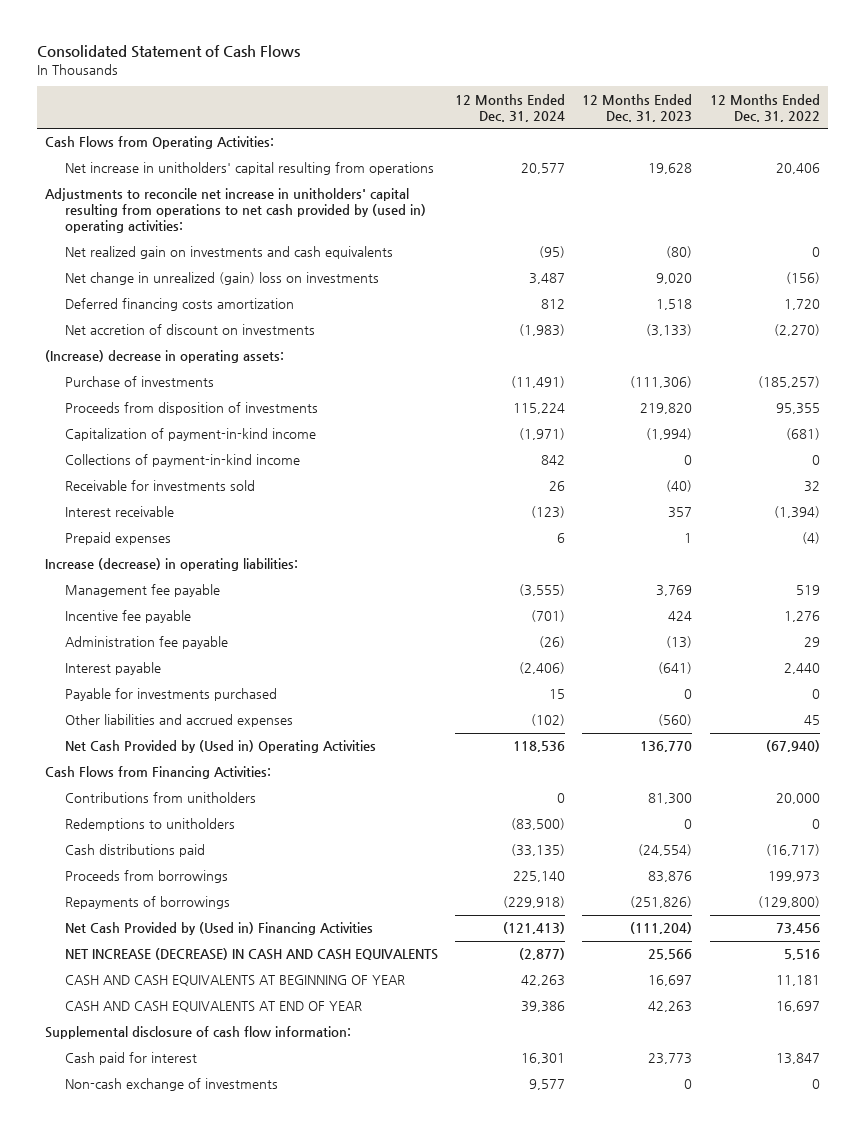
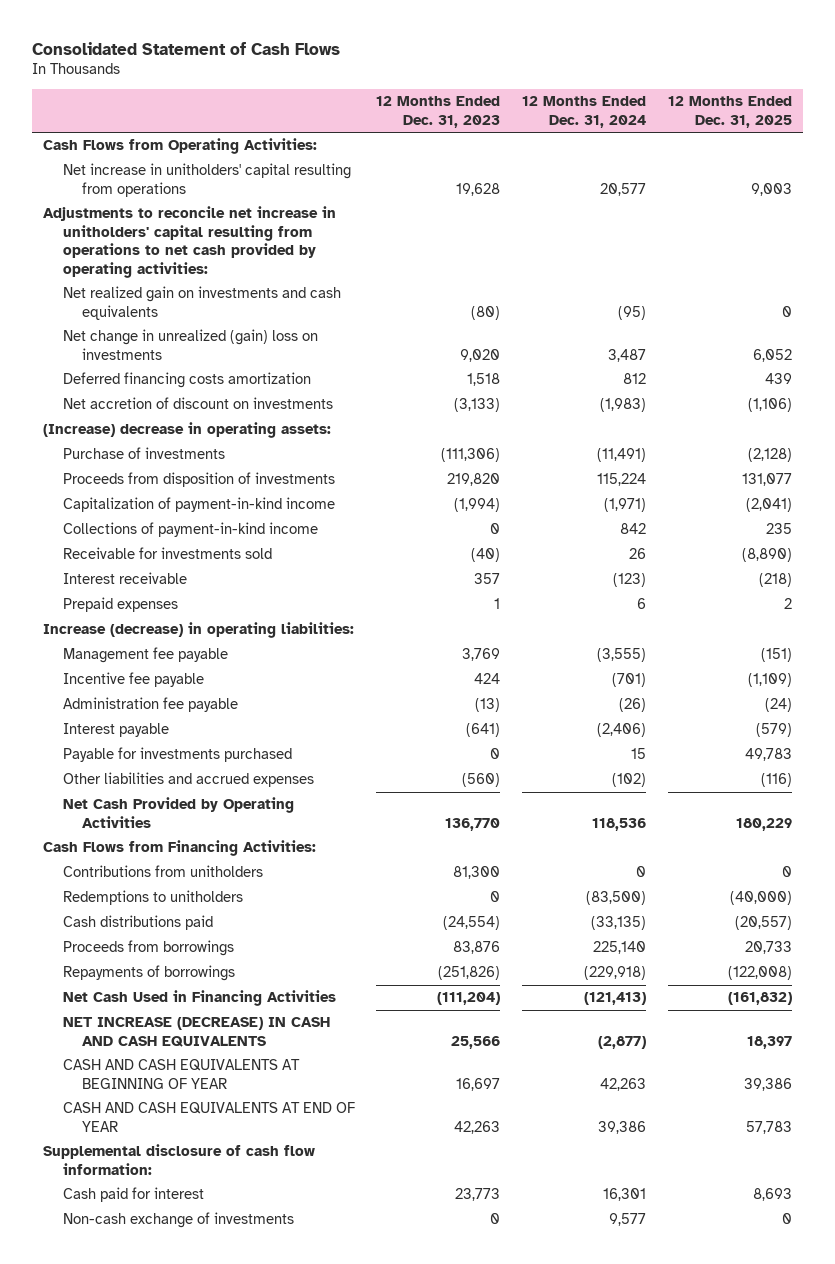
- | 12 Months Ended Dec. 31, 2024 | 12 Months Ended Dec. 31, 2023 | 12 Months Ended Dec. 31, 2022
+ | 12 Months Ended Dec. 31, 2023 | 12 Months Ended Dec. 31, 2024 | 12 Months Ended Dec. 31, 2025
- Adjustments to reconcile net increase in unitholders' capital resulting from operations to net cash provided by (used in) operating activities:
+ Adjustments to reconcile net increase in unitholders' capital resulting from operations to net cash provided by operating activities:
- Net Cash Provided by (Used in) Operating Activities | 118,536 | 136,770 | (67,940)
+ Net Cash Provided by Operating Activities | 136,770 | 118,536 | 180,229
- Net Cash Provided by (Used in) Financing Activities | (121,413) | (111,204) | 73,456
+ Net Cash Used in Financing Activities | (111,204) | (121,413) | (161,832)

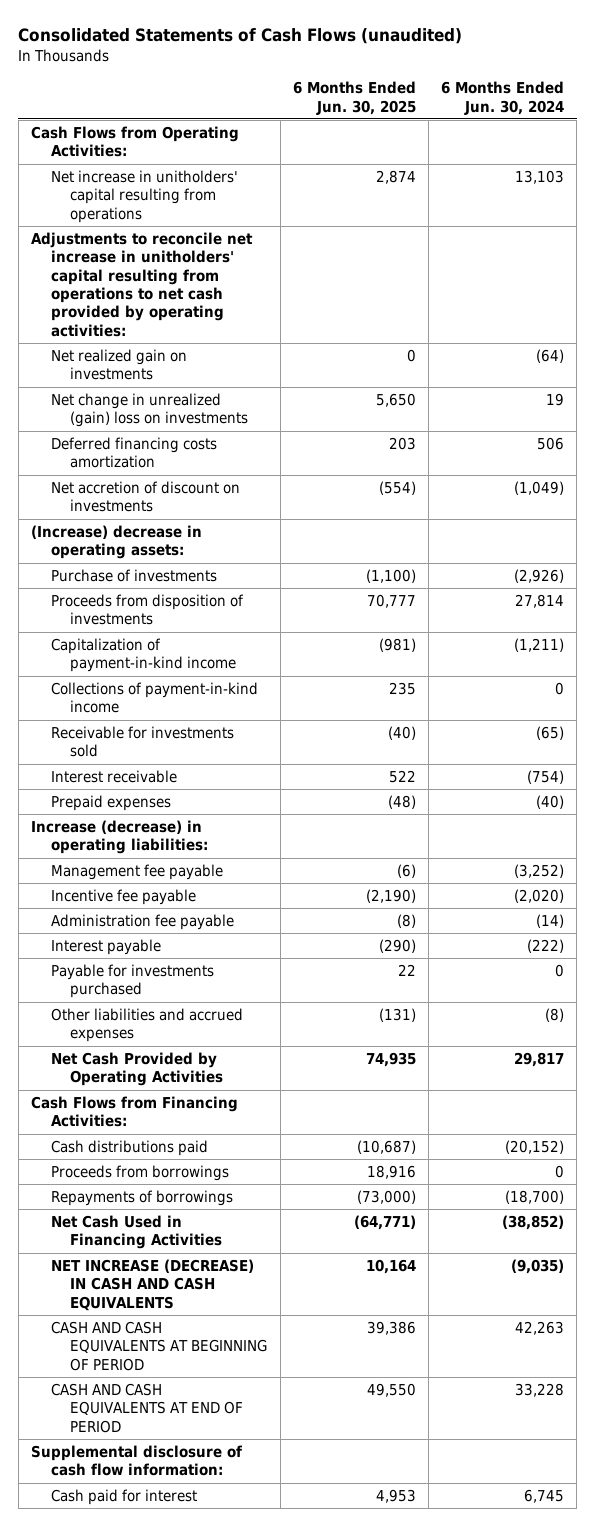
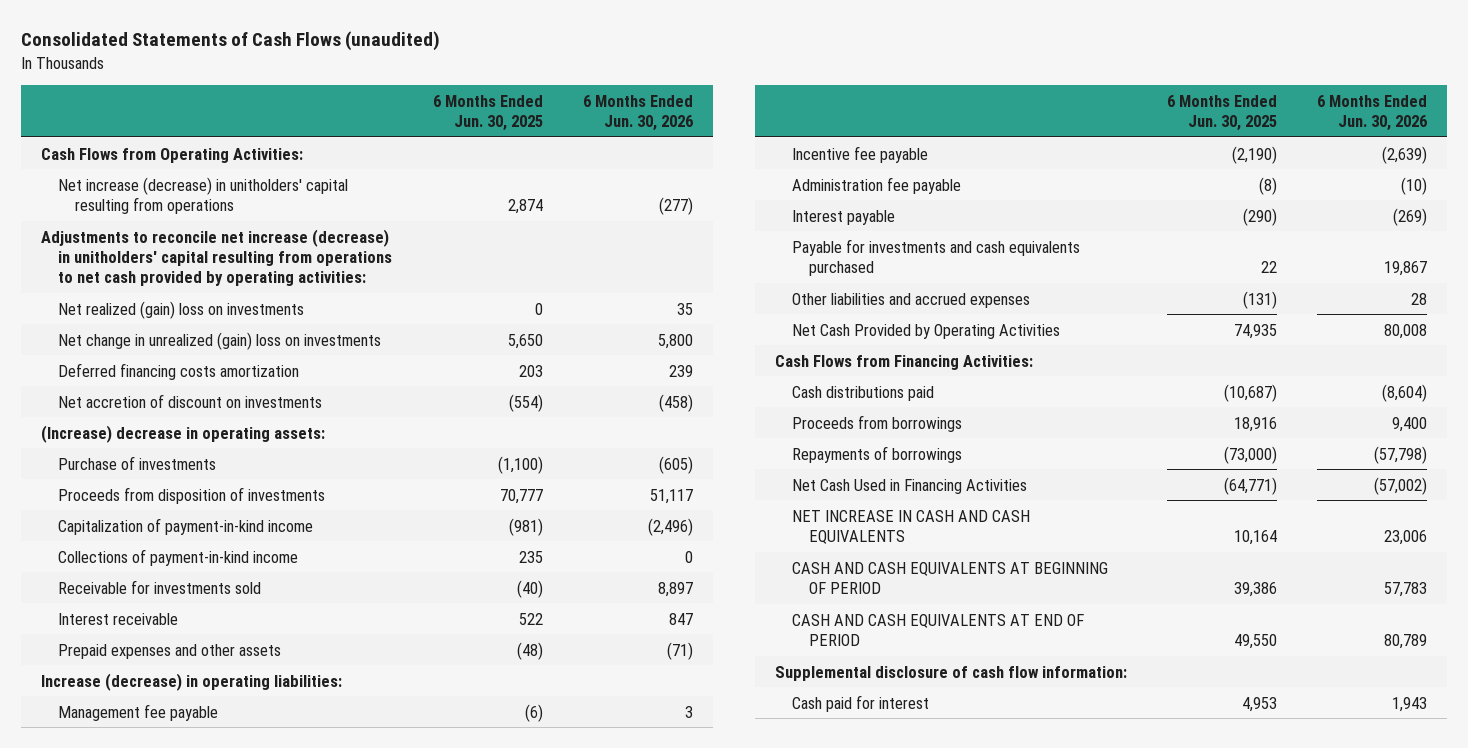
- | 6 Months Ended Jun. 30, 2025 | 6 Months Ended Jun. 30, 2024
+ | 6 Months Ended Jun. 30, 2025 | 6 Months Ended Jun. 30, 2026
- Net increase in unitholders' capital resulting from operations | 2,874 | 13,103
- Adjustments to reconcile net increase in unitholders' capital resulting from operations to net cash provided by operating activities:
- Net realized gain on investments | 0 | (64)
+ Net increase (decrease) in unitholders' capital resulting from operations | 2,874 | (277)
+ Adjustments to reconcile net increase (decrease) in unitholders' capital resulting from operations to net cash provided by operating activities:
+ Net realized (gain) loss on investments | 0 | 35
- Prepaid expenses | (48) | (40)
+ Prepaid expenses and other assets | (48) | (71)
- Payable for investments purchased | 22 | 0
+ Payable for investments and cash equivalents purchased | 22 | 19,867
- NET INCREASE (DECREASE) IN CASH AND CASH EQUIVALENTS | 10,164 | (9,035)
+ NET INCREASE IN CASH AND CASH EQUIVALENTS | 10,164 | 23,006

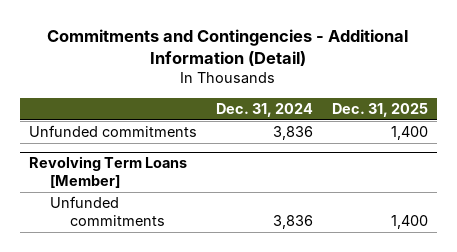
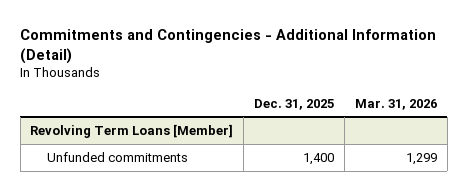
- | Dec. 31, 2024 | Dec. 31, 2025
+ | Dec. 31, 2025 | Mar. 31, 2026
- Unfunded commitments | 3,836 | 1,400

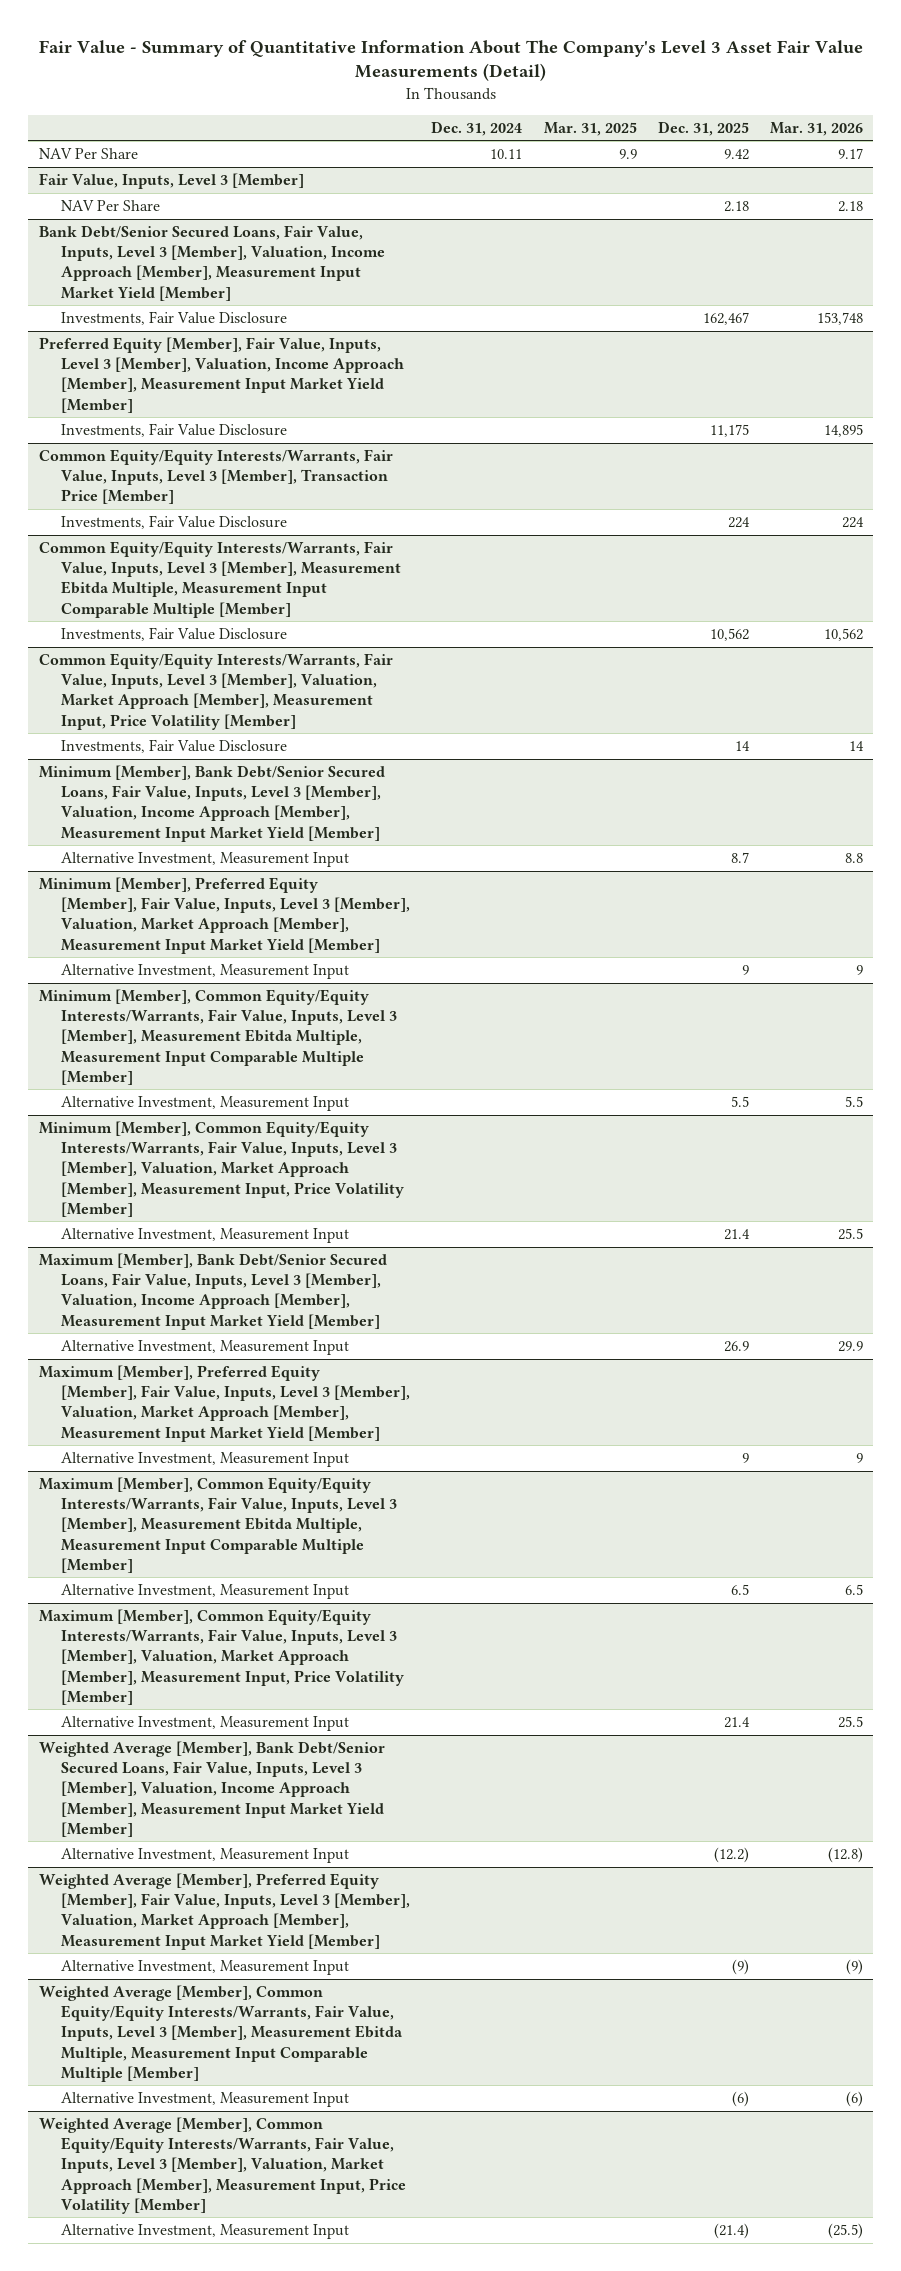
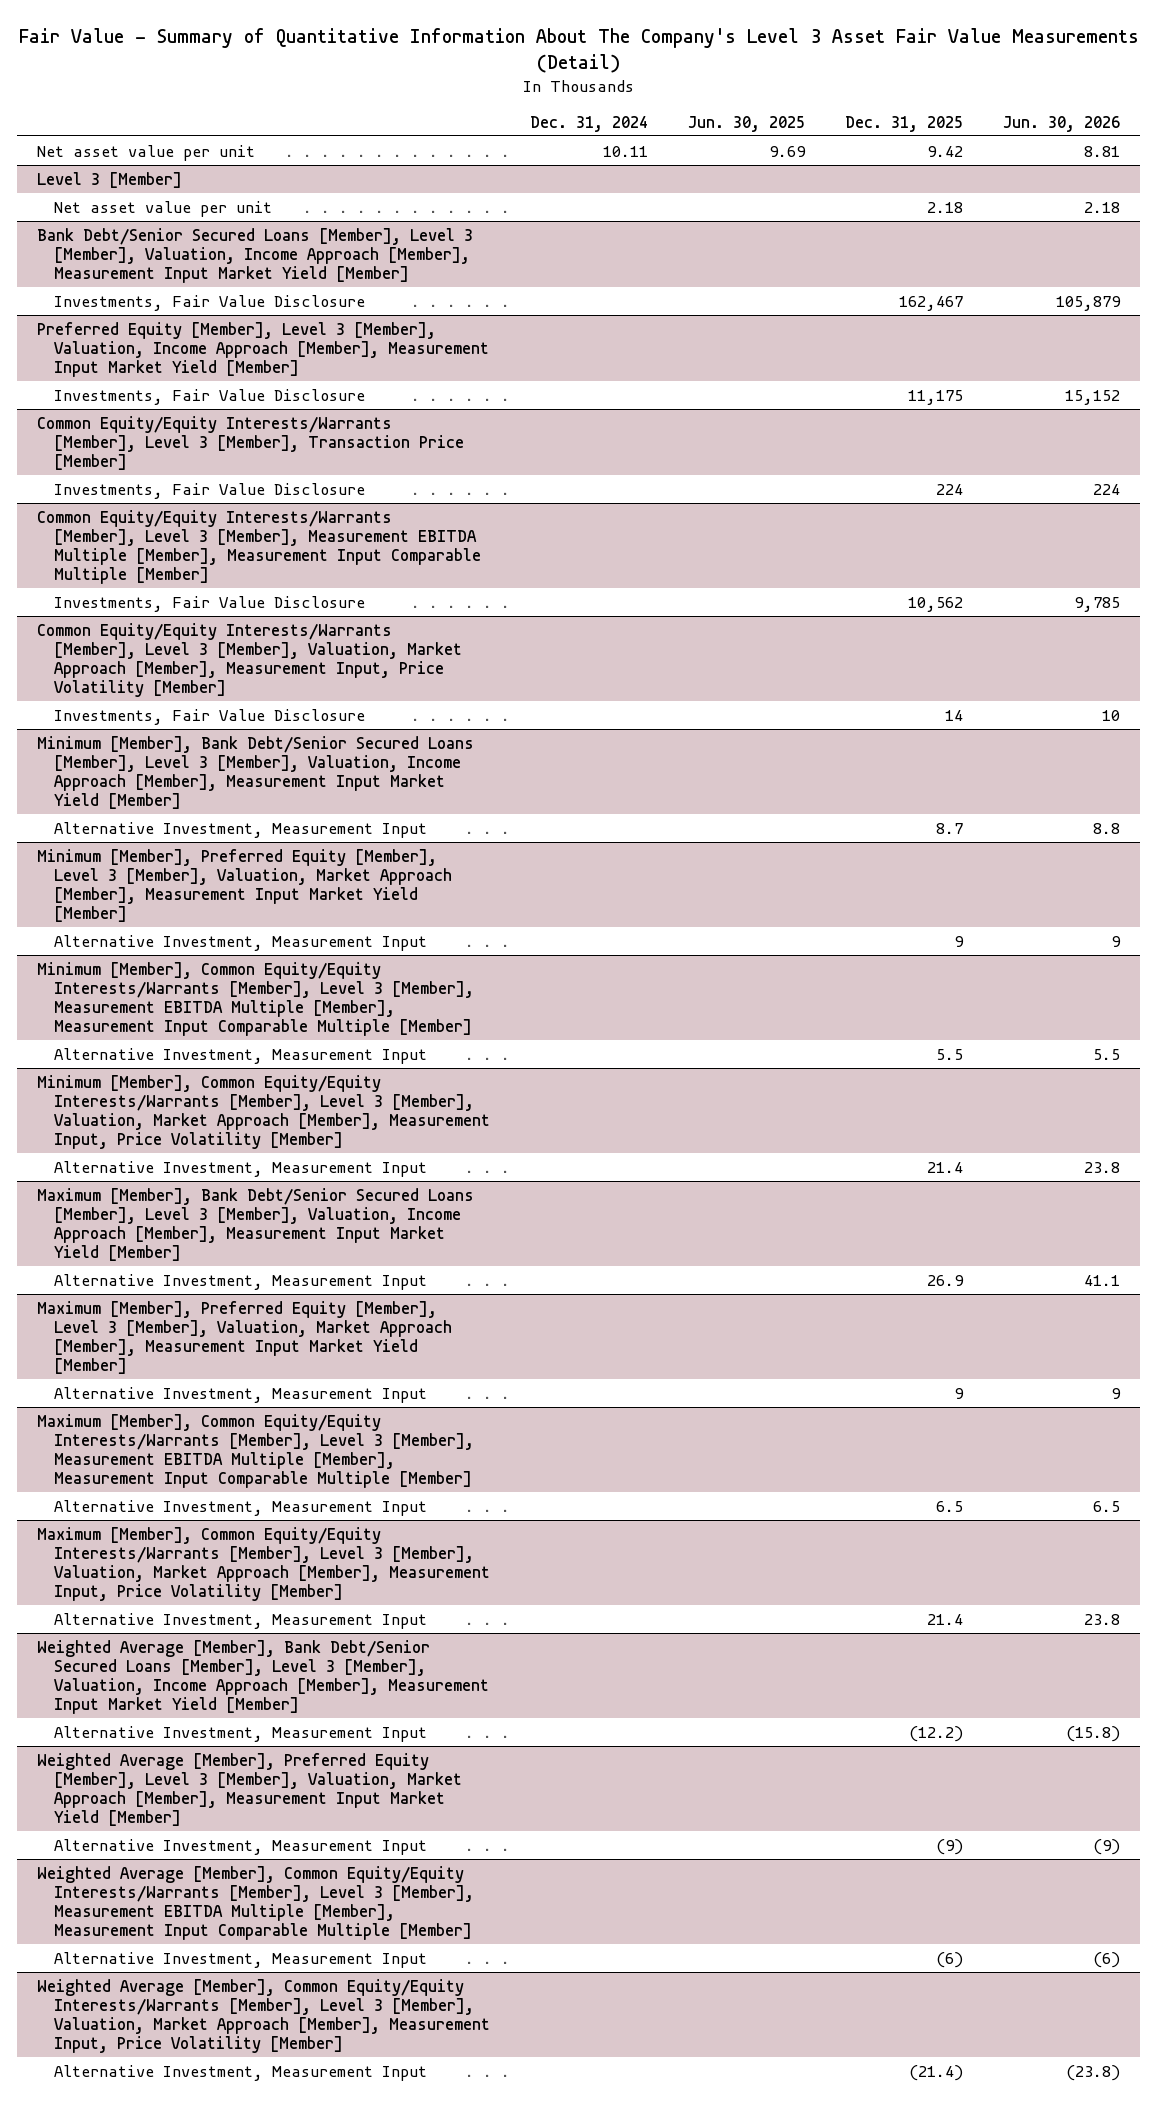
- | Dec. 31, 2024 | Mar. 31, 2025 | Dec. 31, 2025 | Mar. 31, 2026
+ | Dec. 31, 2024 | Jun. 30, 2025 | Dec. 31, 2025 | Jun. 30, 2026
- NAV Per Share | 10.11 | 9.9 | 9.42 | 9.17
- Fair Value, Inputs, Level 3 [Member]
- NAV Per Share | | | 2.18 | 2.18
- Bank Debt/Senior Secured Loans, Fair Value, Inputs, Level 3 [Member], Valuation, Income Approach [Member], Measurement Input Market Yield [Member]
+ Net asset value per unit | 10.11 | 9.69 | 9.42 | 8.81
+ Level 3 [Member]
+ Net asset value per unit | | | 2.18 | 2.18
+ Bank Debt/Senior Secured Loans [Member], Level 3 [Member], Valuation, Income Approach [Member], Measurement Input Market Yield [Member]
- Preferred Equity [Member], Fair Value, Inputs, Level 3 [Member], Valuation, Income Approach [Member], Measurement Input Market Yield [Member]
+ Preferred Equity [Member], Level 3 [Member], Valuation, Income Approach [Member], Measurement Input Market Yield [Member]
- Common Equity/Equity Interests/Warrants, Fair Value, Inputs, Level 3 [Member], Transaction Price [Member]
+ Common Equity/Equity Interests/Warrants [Member], Level 3 [Member], Transaction Price [Member]
- Common Equity/Equity Interests/Warrants, Fair Value, Inputs, Level 3 [Member], Measurement Ebitda Multiple, Measurement Input Comparable Multiple [Member]
+ Common Equity/Equity Interests/Warrants [Member], Level 3 [Member], Measurement EBITDA Multiple [Member], Measurement Input Comparable Multiple [Member]
- Common Equity/Equity Interests/Warrants, Fair Value, Inputs, Level 3 [Member], Valuation, Market Approach [Member], Measurement Input, Price Volatility [Member]
+ Common Equity/Equity Interests/Warrants [Member], Level 3 [Member], Valuation, Market Approach [Member], Measurement Input, Price Volatility [Member]
- Minimum [Member], Bank Debt/Senior Secured Loans, Fair Value, Inputs, Level 3 [Member], Valuation, Income Approach [Member], Measurement Input Market Yield [Member]
+ Minimum [Member], Bank Debt/Senior Secured Loans [Member], Level 3 [Member], Valuation, Income Approach [Member], Measurement Input Market Yield [Member]
- Minimum [Member], Preferred Equity [Member], Fair Value, Inputs, Level 3 [Member], Valuation, Market Approach [Member], Measurement Input Market Yield [Member]
+ Minimum [Member], Preferred Equity [Member], Level 3 [Member], Valuation, Market Approach [Member], Measurement Input Market Yield [Member]
- Minimum [Member], Common Equity/Equity Interests/Warrants, Fair Value, Inputs, Level 3 [Member], Measurement Ebitda Multiple, Measurement Input Comparable Multiple [Member]
+ Minimum [Member], Common Equity/Equity Interests/Warrants [Member], Level 3 [Member], Measurement EBITDA Multiple [Member], Measurement Input Comparable Multiple [Member]
- Minimum [Member], Common Equity/Equity Interests/Warrants, Fair Value, Inputs, Level 3 [Member], Valuation, Market Approach [Member], Measurement Input, Price Volatility [Member]
+ Minimum [Member], Common Equity/Equity Interests/Warrants [Member], Level 3 [Member], Valuation, Market Approach [Member], Measurement Input, Price Volatility [Member]
- Maximum [Member], Bank Debt/Senior Secured Loans, Fair Value, Inputs, Level 3 [Member], Valuation, Income Approach [Member], Measurement Input Market Yield [Member]
+ Maximum [Member], Bank Debt/Senior Secured Loans [Member], Level 3 [Member], Valuation, Income Approach [Member], Measurement Input Market Yield [Member]
- Maximum [Member], Preferred Equity [Member], Fair Value, Inputs, Level 3 [Member], Valuation, Market Approach [Member], Measurement Input Market Yield [Member]
+ Maximum [Member], Preferred Equity [Member], Level 3 [Member], Valuation, Market Approach [Member], Measurement Input Market Yield [Member]
- Maximum [Member], Common Equity/Equity Interests/Warrants, Fair Value, Inputs, Level 3 [Member], Measurement Ebitda Multiple, Measurement Input Comparable Multiple [Member]
+ Maximum [Member], Common Equity/Equity Interests/Warrants [Member], Level 3 [Member], Measurement EBITDA Multiple [Member], Measurement Input Comparable Multiple [Member]
- Maximum [Member], Common Equity/Equity Interests/Warrants, Fair Value, Inputs, Level 3 [Member], Valuation, Market Approach [Member], Measurement Input, Price Volatility [Member]
+ Maximum [Member], Common Equity/Equity Interests/Warrants [Member], Level 3 [Member], Valuation, Market Approach [Member], Measurement Input, Price Volatility [Member]
- Weighted Average [Member], Bank Debt/Senior Secured Loans, Fair Value, Inputs, Level 3 [Member], Valuation, Income Approach [Member], Measurement Input Market Yield [Member]
+ Weighted Average [Member], Bank Debt/Senior Secured Loans [Member], Level 3 [Member], Valuation, Income Approach [Member], Measurement Input Market Yield [Member]
- Weighted Average [Member], Preferred Equity [Member], Fair Value, Inputs, Level 3 [Member], Valuation, Market Approach [Member], Measurement Input Market Yield [Member]
+ Weighted Average [Member], Preferred Equity [Member], Level 3 [Member], Valuation, Market Approach [Member], Measurement Input Market Yield [Member]
- Weighted Average [Member], Common Equity/Equity Interests/Warrants, Fair Value, Inputs, Level 3 [Member], Measurement Ebitda Multiple, Measurement Input Comparable Multiple [Member]
+ Weighted Average [Member], Common Equity/Equity Interests/Warrants [Member], Level 3 [Member], Measurement EBITDA Multiple [Member], Measurement Input Comparable Multiple [Member]
- Weighted Average [Member], Common Equity/Equity Interests/Warrants, Fair Value, Inputs, Level 3 [Member], Valuation, Market Approach [Member], Measurement Input, Price Volatility [Member]
+ Weighted Average [Member], Common Equity/Equity Interests/Warrants [Member], Level 3 [Member], Valuation, Market Approach [Member], Measurement Input, Price Volatility [Member]

